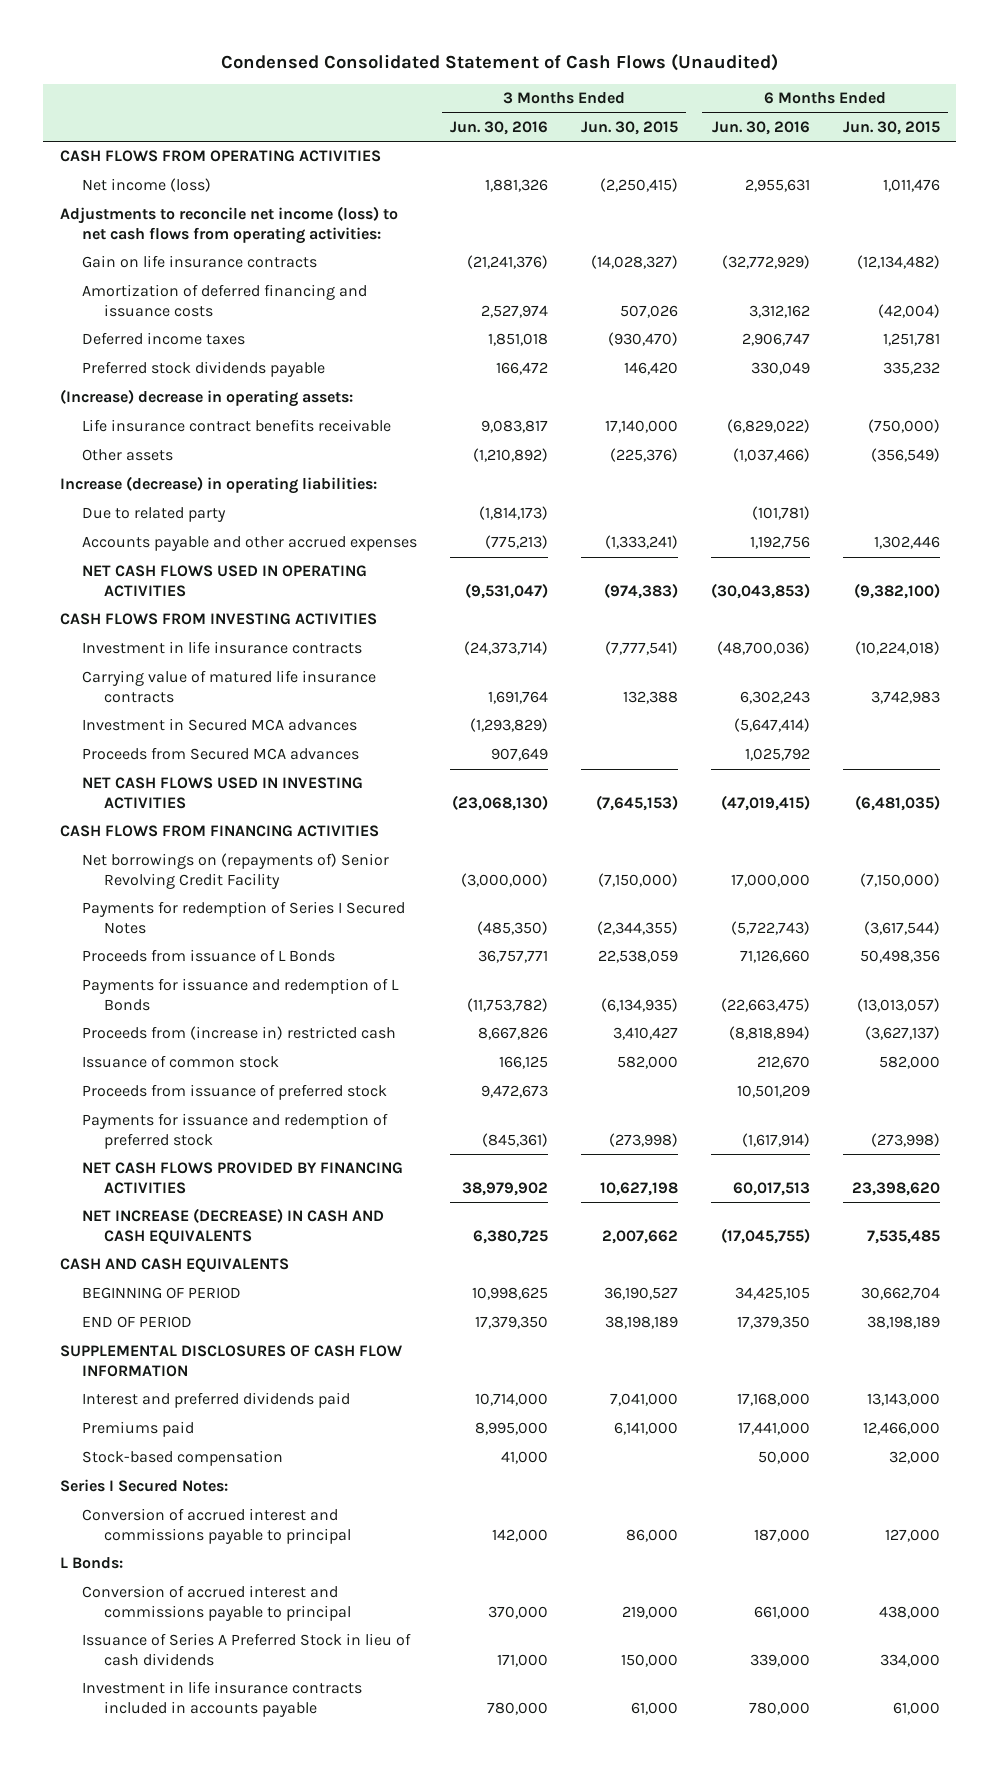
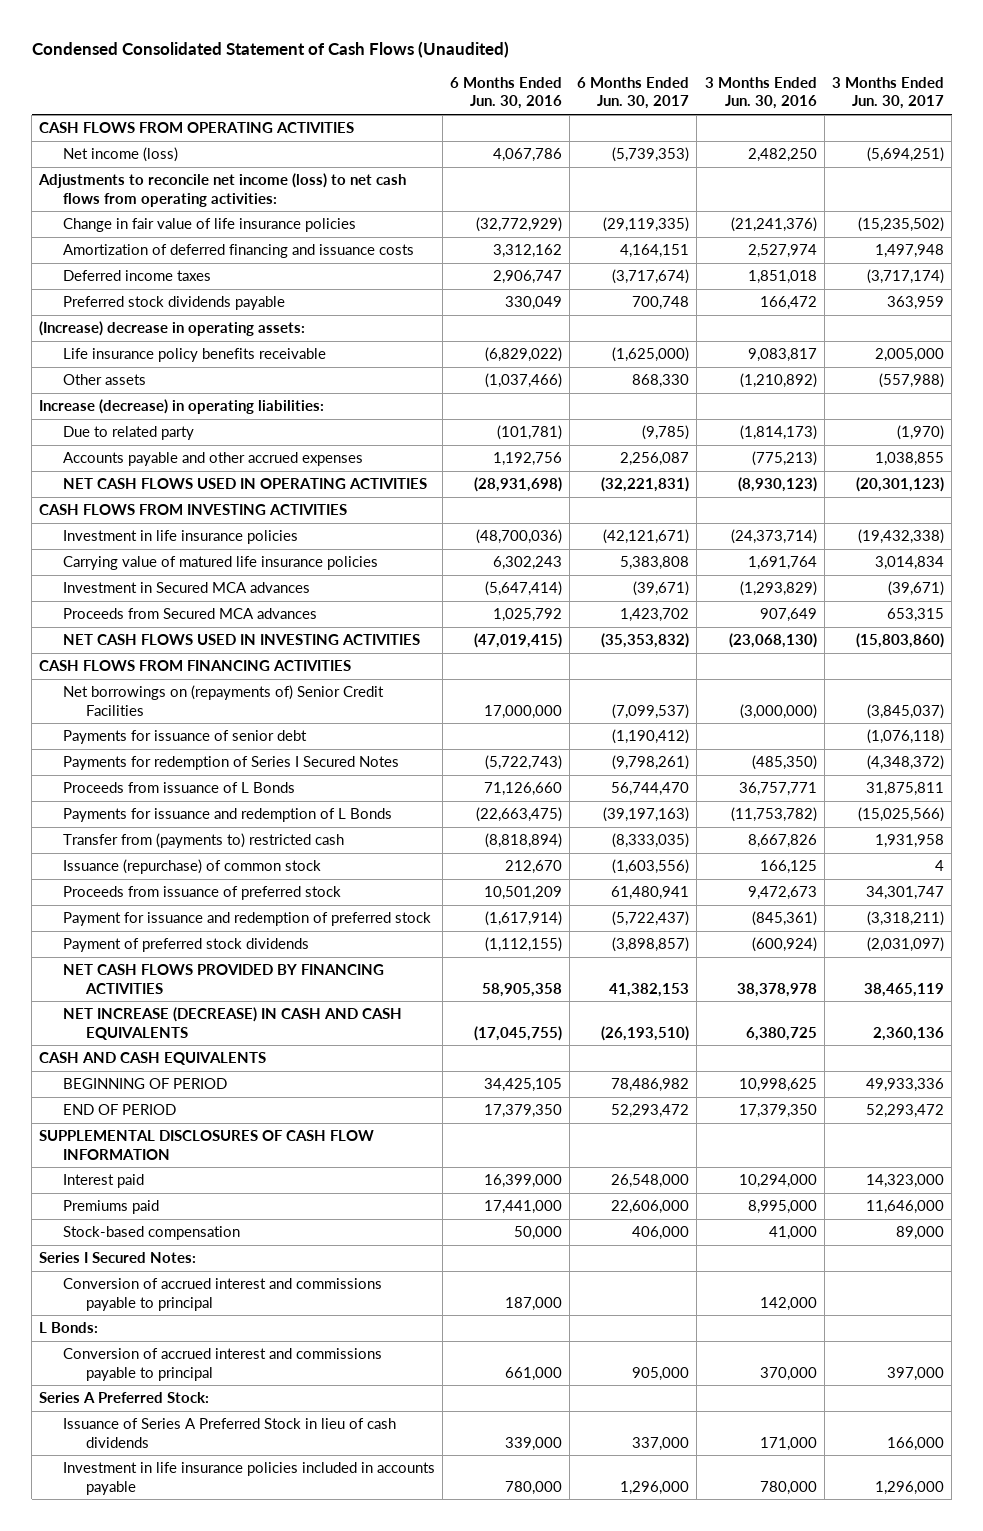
- | 3 Months Ended Jun. 30, 2016 | 3 Months Ended Jun. 30, 2015 | 6 Months Ended Jun. 30, 2016 | 6 Months Ended Jun. 30, 2015
+ | 6 Months Ended Jun. 30, 2016 | 6 Months Ended Jun. 30, 2017 | 3 Months Ended Jun. 30, 2016 | 3 Months Ended Jun. 30, 2017
- Net income (loss) | 1,881,326 | (2,250,415) | 2,955,631 | 1,011,476
+ Net income (loss) | 4,067,786 | (5,739,353) | 2,482,250 | (5,694,251)
- Gain on life insurance contracts | (21,241,376) | (14,028,327) | (32,772,929) | (12,134,482)
+ Change in fair value of life insurance policies | (32,772,929) | (29,119,335) | (21,241,376) | (15,235,502)
- Life insurance contract benefits receivable | 9,083,817 | 17,140,000 | (6,829,022) | (750,000)
+ Life insurance policy benefits receivable | (6,829,022) | (1,625,000) | 9,083,817 | 2,005,000
- NET CASH FLOWS USED IN OPERATING ACTIVITIES | (9,531,047) | (974,383) | (30,043,853) | (9,382,100)
+ NET CASH FLOWS USED IN OPERATING ACTIVITIES | (28,931,698) | (32,221,831) | (8,930,123) | (20,301,123)
- Investment in life insurance contracts | (24,373,714) | (7,777,541) | (48,700,036) | (10,224,018)
- Carrying value of matured life insurance contracts | 1,691,764 | 132,388 | 6,302,243 | 3,742,983
+ Investment in life insurance policies | (48,700,036) | (42,121,671) | (24,373,714) | (19,432,338)
+ Carrying value of matured life insurance policies | 6,302,243 | 5,383,808 | 1,691,764 | 3,014,834
- Net borrowings on (repayments of) Senior Revolving Credit Facility | (3,000,000) | (7,150,000) | 17,000,000 | (7,150,000)
+ Net borrowings on (repayments of) Senior Credit Facilities | 17,000,000 | (7,099,537) | (3,000,000) | (3,845,037)
+ Payments for issuance of senior debt | | (1,190,412) | | (1,076,118)
- Proceeds from (increase in) restricted cash | 8,667,826 | 3,410,427 | (8,818,894) | (3,627,137)
- Issuance of common stock | 166,125 | 582,000 | 212,670 | 582,000
+ Transfer from (payments to) restricted cash | (8,818,894) | (8,333,035) | 8,667,826 | 1,931,958
+ Issuance (repurchase) of common stock | 212,670 | (1,603,556) | 166,125 | 4
- Payments for issuance and redemption of preferred stock | (845,361) | (273,998) | (1,617,914) | (273,998)
- NET CASH FLOWS PROVIDED BY FINANCING ACTIVITIES | 38,979,902 | 10,627,198 | 60,017,513 | 23,398,620
+ Payment for issuance and redemption of preferred stock | (1,617,914) | (5,722,437) | (845,361) | (3,318,211)
+ Payment of preferred stock dividends | (1,112,155) | (3,898,857) | (600,924) | (2,031,097)
+ NET CASH FLOWS PROVIDED BY FINANCING ACTIVITIES | 58,905,358 | 41,382,153 | 38,378,978 | 38,465,119
- Interest and preferred dividends paid | 10,714,000 | 7,041,000 | 17,168,000 | 13,143,000
+ Interest paid | 16,399,000 | 26,548,000 | 10,294,000 | 14,323,000
+ Series A Preferred Stock:
- Investment in life insurance contracts included in accounts payable | 780,000 | 61,000 | 780,000 | 61,000
+ Investment in life insurance policies included in accounts payable | 780,000 | 1,296,000 | 780,000 | 1,296,000

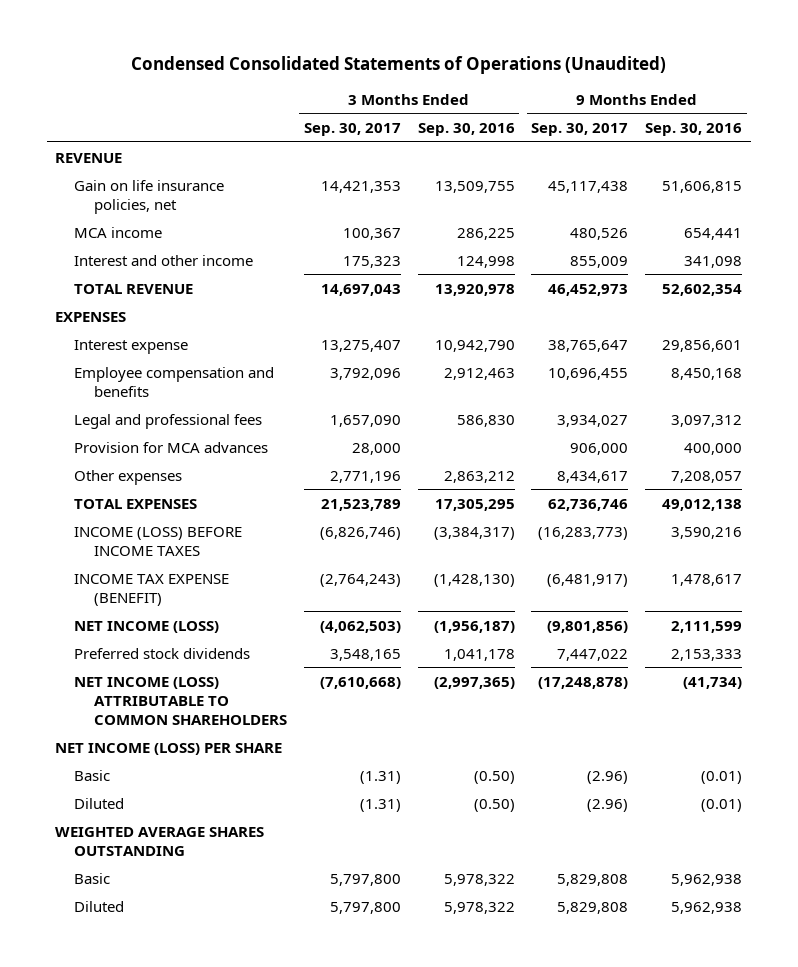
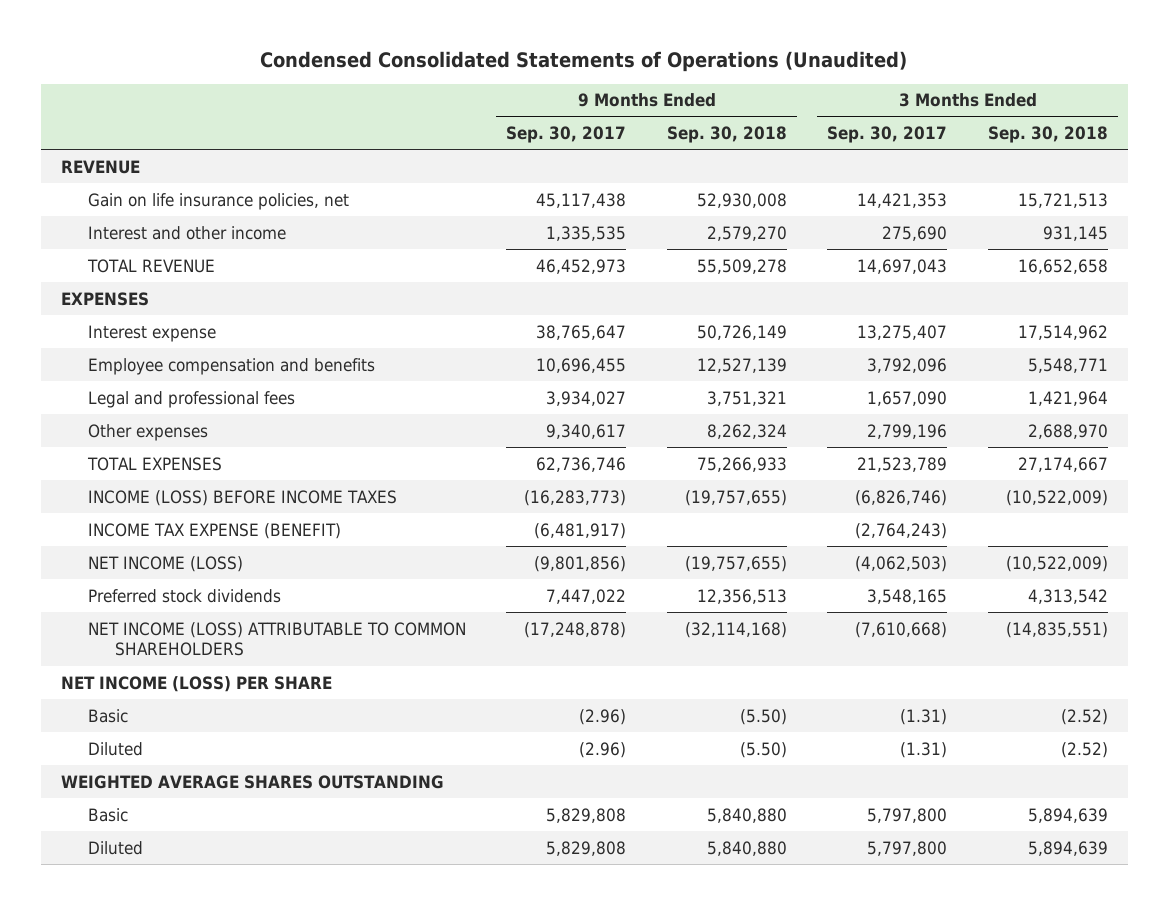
- | 3 Months Ended Sep. 30, 2017 | 3 Months Ended Sep. 30, 2016 | 9 Months Ended Sep. 30, 2017 | 9 Months Ended Sep. 30, 2016
+ | 9 Months Ended Sep. 30, 2017 | 9 Months Ended Sep. 30, 2018 | 3 Months Ended Sep. 30, 2017 | 3 Months Ended Sep. 30, 2018
- MCA income | 100,367 | 286,225 | 480,526 | 654,441
- Interest and other income | 175,323 | 124,998 | 855,009 | 341,098
+ Interest and other income | 1,335,535 | 2,579,270 | 275,690 | 931,145
- Provision for MCA advances | 28,000 | | 906,000 | 400,000
- Other expenses | 2,771,196 | 2,863,212 | 8,434,617 | 7,208,057
+ Other expenses | 9,340,617 | 8,262,324 | 2,799,196 | 2,688,970

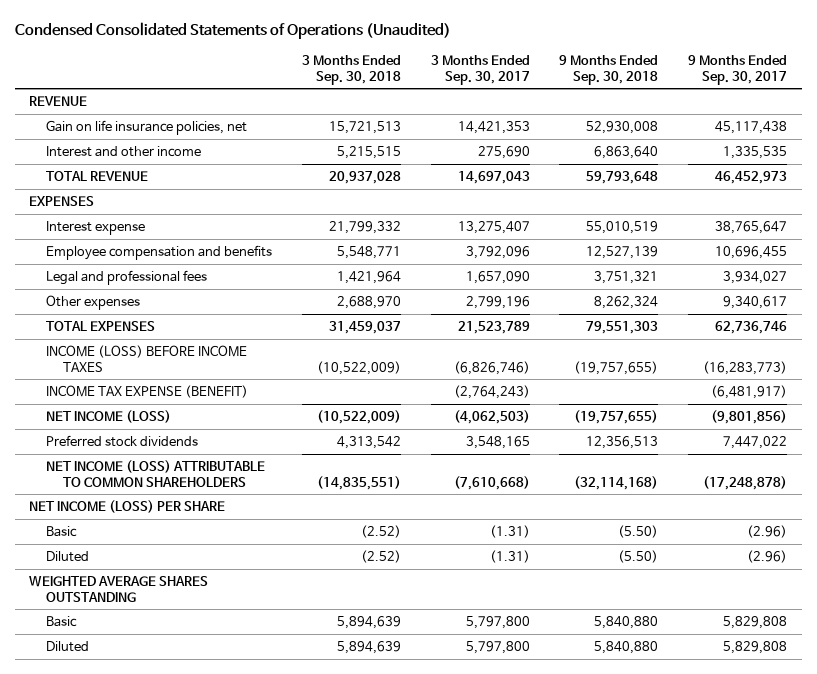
- | 9 Months Ended Sep. 30, 2017 | 9 Months Ended Sep. 30, 2018 | 3 Months Ended Sep. 30, 2017 | 3 Months Ended Sep. 30, 2018
+ | 3 Months Ended Sep. 30, 2018 | 3 Months Ended Sep. 30, 2017 | 9 Months Ended Sep. 30, 2018 | 9 Months Ended Sep. 30, 2017
- Interest and other income | 1,335,535 | 2,579,270 | 275,690 | 931,145
- TOTAL REVENUE | 46,452,973 | 55,509,278 | 14,697,043 | 16,652,658
+ Interest and other income | 5,215,515 | 275,690 | 6,863,640 | 1,335,535
+ TOTAL REVENUE | 20,937,028 | 14,697,043 | 59,793,648 | 46,452,973
- Interest expense | 38,765,647 | 50,726,149 | 13,275,407 | 17,514,962
+ Interest expense | 21,799,332 | 13,275,407 | 55,010,519 | 38,765,647
- TOTAL EXPENSES | 62,736,746 | 75,266,933 | 21,523,789 | 27,174,667
+ TOTAL EXPENSES | 31,459,037 | 21,523,789 | 79,551,303 | 62,736,746

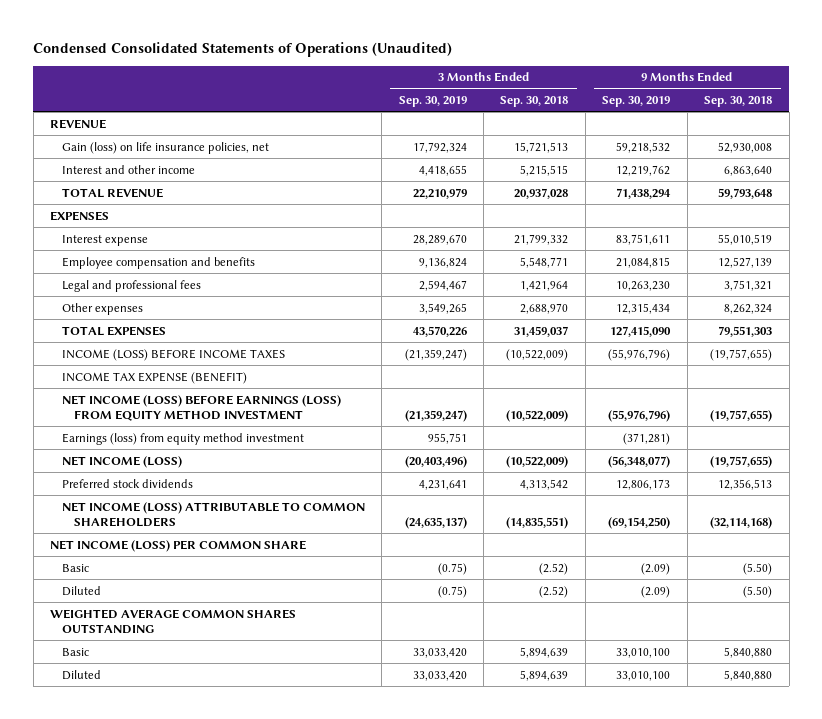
- | 3 Months Ended Sep. 30, 2018 | 3 Months Ended Sep. 30, 2017 | 9 Months Ended Sep. 30, 2018 | 9 Months Ended Sep. 30, 2017
+ | 3 Months Ended Sep. 30, 2019 | 3 Months Ended Sep. 30, 2018 | 9 Months Ended Sep. 30, 2019 | 9 Months Ended Sep. 30, 2018
- Gain on life insurance policies, net | 15,721,513 | 14,421,353 | 52,930,008 | 45,117,438
+ Gain (loss) on life insurance policies, net | 17,792,324 | 15,721,513 | 59,218,532 | 52,930,008
+ NET INCOME (LOSS) BEFORE EARNINGS (LOSS) FROM EQUITY METHOD INVESTMENT | (21,359,247) | (10,522,009) | (55,976,796) | (19,757,655)
+ Earnings (loss) from equity method investment | 955,751 | | (371,281) |
- NET INCOME (LOSS) PER SHARE
+ NET INCOME (LOSS) PER COMMON SHARE
- WEIGHTED AVERAGE SHARES OUTSTANDING
+ WEIGHTED AVERAGE COMMON SHARES OUTSTANDING

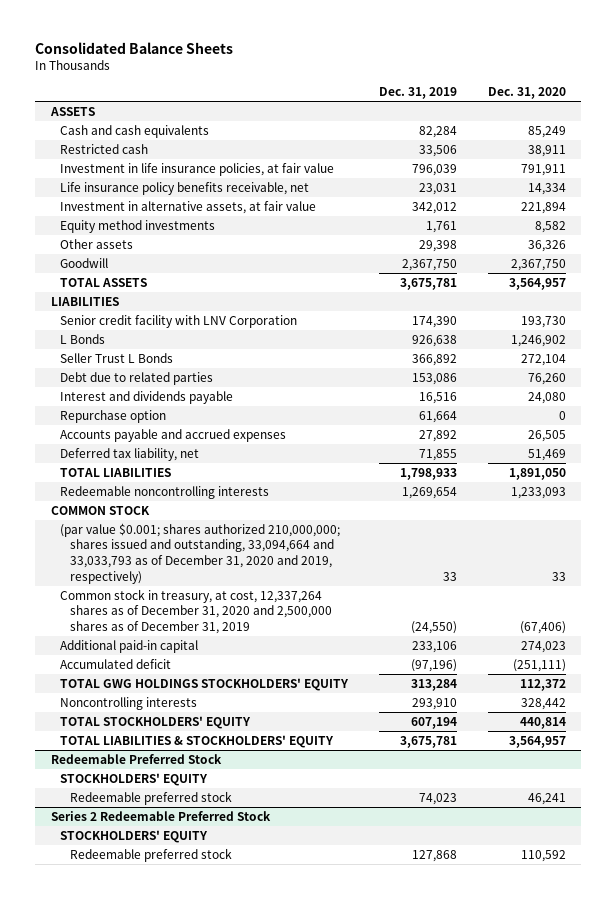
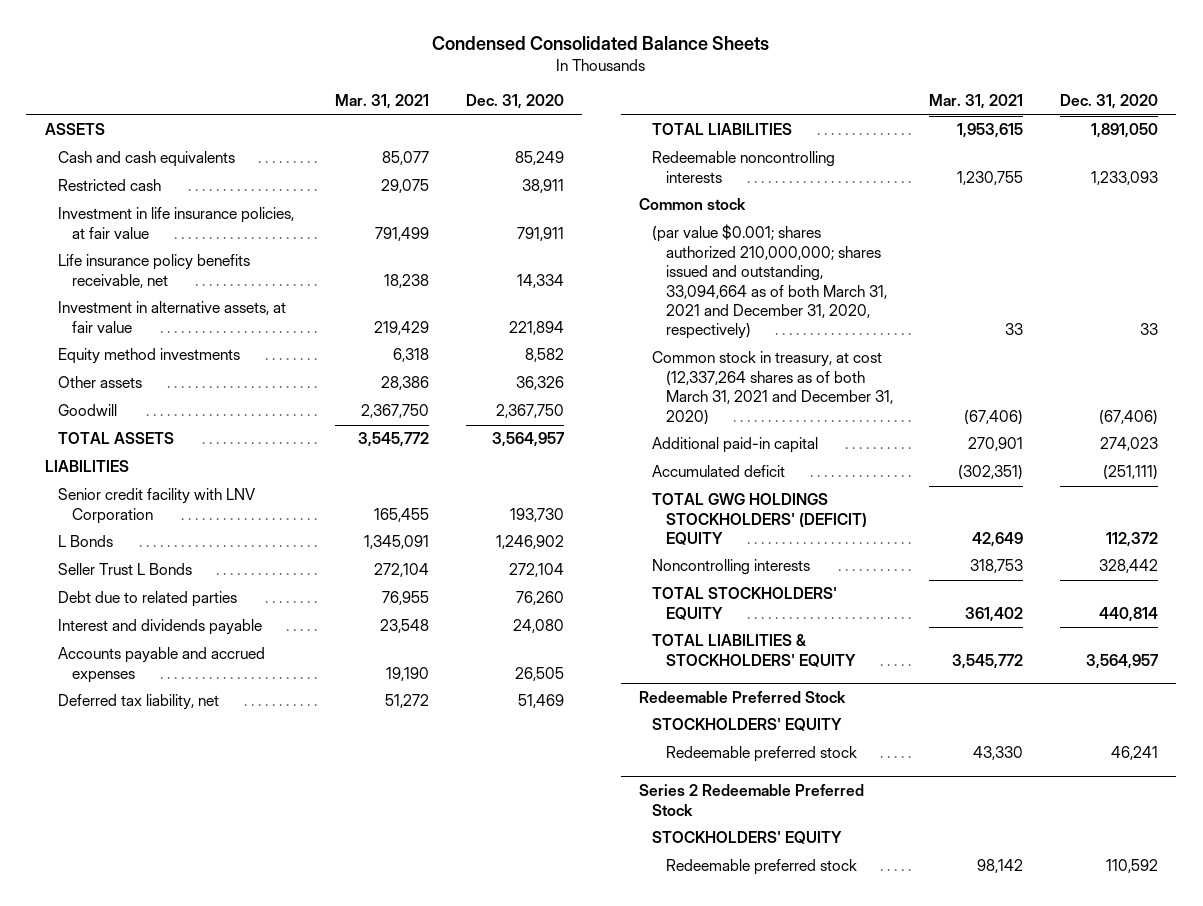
- Consolidated Balance Sheets
+ Condensed Consolidated Balance Sheets
- | Dec. 31, 2019 | Dec. 31, 2020
+ | Mar. 31, 2021 | Dec. 31, 2020
- Repurchase option | 61,664 | 0
- COMMON STOCK
- (par value $0.001; shares authorized 210,000,000; shares issued and outstanding, 33,094,664 and 33,033,793 as of December 31, 2020 and 2019, respectively) | 33 | 33
- Common stock in treasury, at cost, 12,337,264 shares as of December 31, 2020 and 2,500,000 shares as of December 31, 2019 | (24,550) | (67,406)
+ Common stock
+ (par value $0.001; shares authorized 210,000,000; shares issued and outstanding, 33,094,664 as of both March 31, 2021 and December 31, 2020, respectively) | 33 | 33
+ Common stock in treasury, at cost (12,337,264 shares as of both March 31, 2021 and December 31, 2020) | (67,406) | (67,406)
- TOTAL GWG HOLDINGS STOCKHOLDERS' EQUITY | 313,284 | 112,372
+ TOTAL GWG HOLDINGS STOCKHOLDERS' (DEFICIT) EQUITY | 42,649 | 112,372

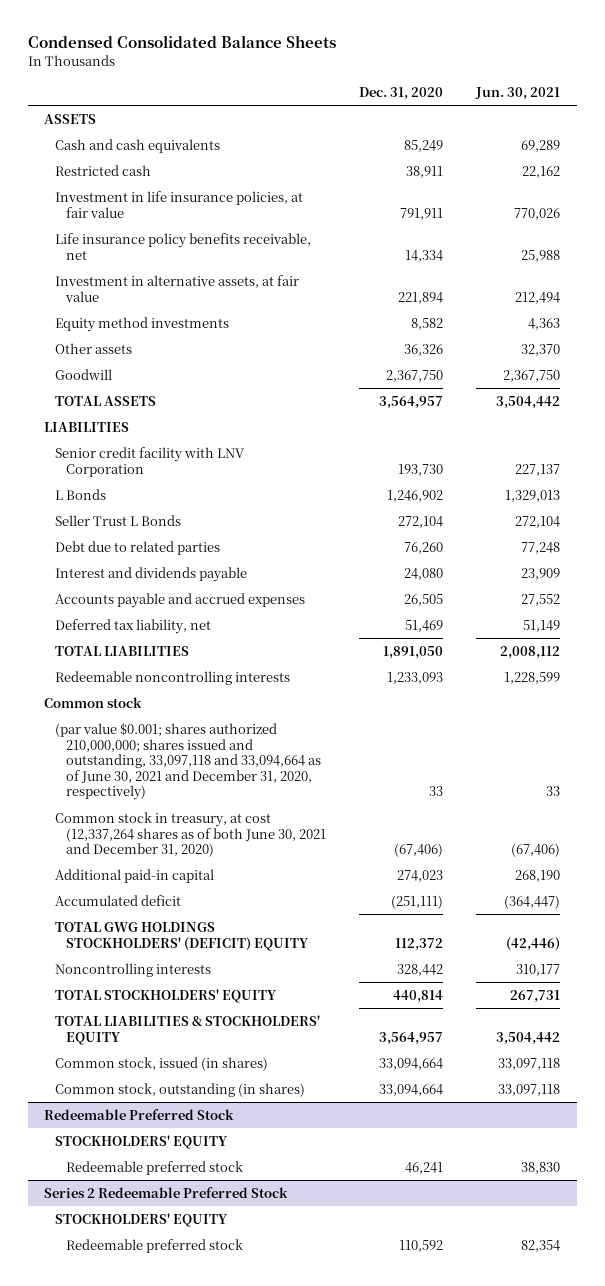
- | Mar. 31, 2021 | Dec. 31, 2020
+ | Dec. 31, 2020 | Jun. 30, 2021
- (par value $0.001; shares authorized 210,000,000; shares issued and outstanding, 33,094,664 as of both March 31, 2021 and December 31, 2020, respectively) | 33 | 33
- Common stock in treasury, at cost (12,337,264 shares as of both March 31, 2021 and December 31, 2020) | (67,406) | (67,406)
+ (par value $0.001; shares authorized 210,000,000; shares issued and outstanding, 33,097,118 and 33,094,664 as of June 30, 2021 and December 31, 2020, respectively) | 33 | 33
+ Common stock in treasury, at cost (12,337,264 shares as of both June 30, 2021 and December 31, 2020) | (67,406) | (67,406)
+ Common stock, issued (in shares) | 33,094,664 | 33,097,118
+ Common stock, outstanding (in shares) | 33,094,664 | 33,097,118

